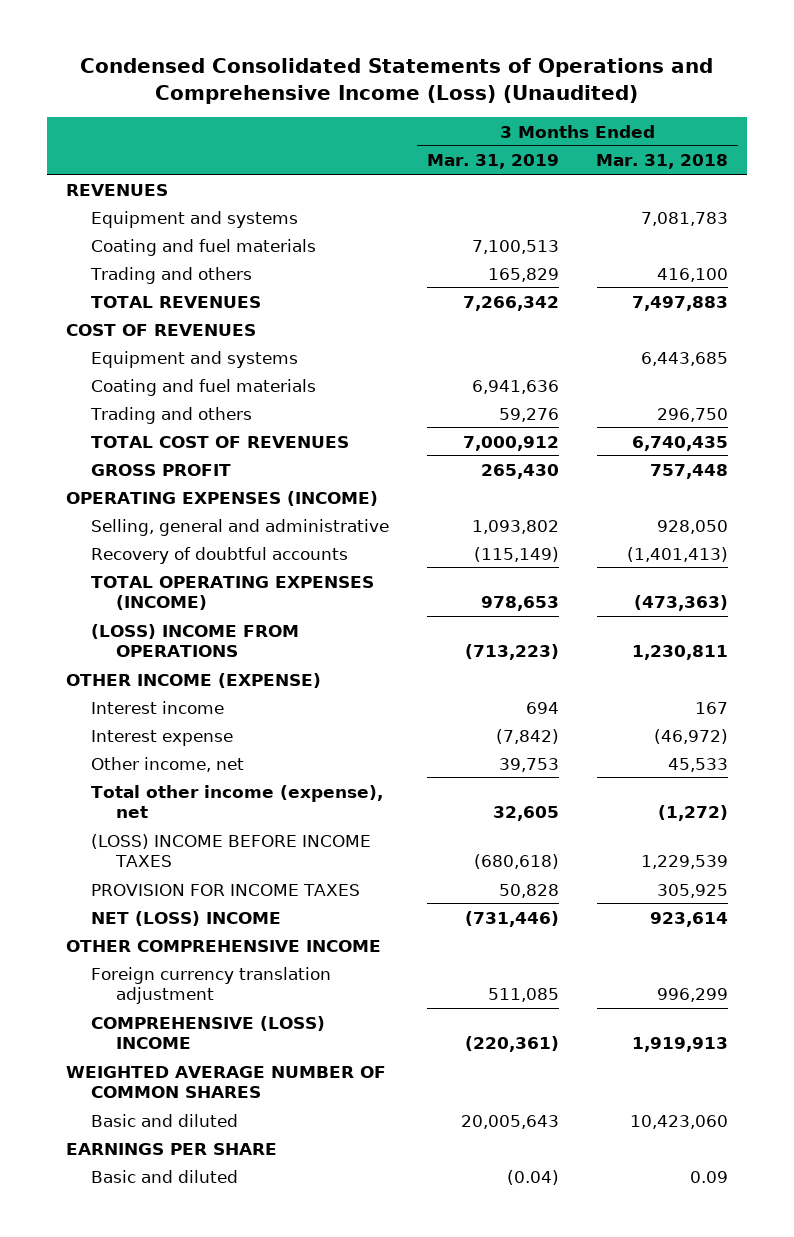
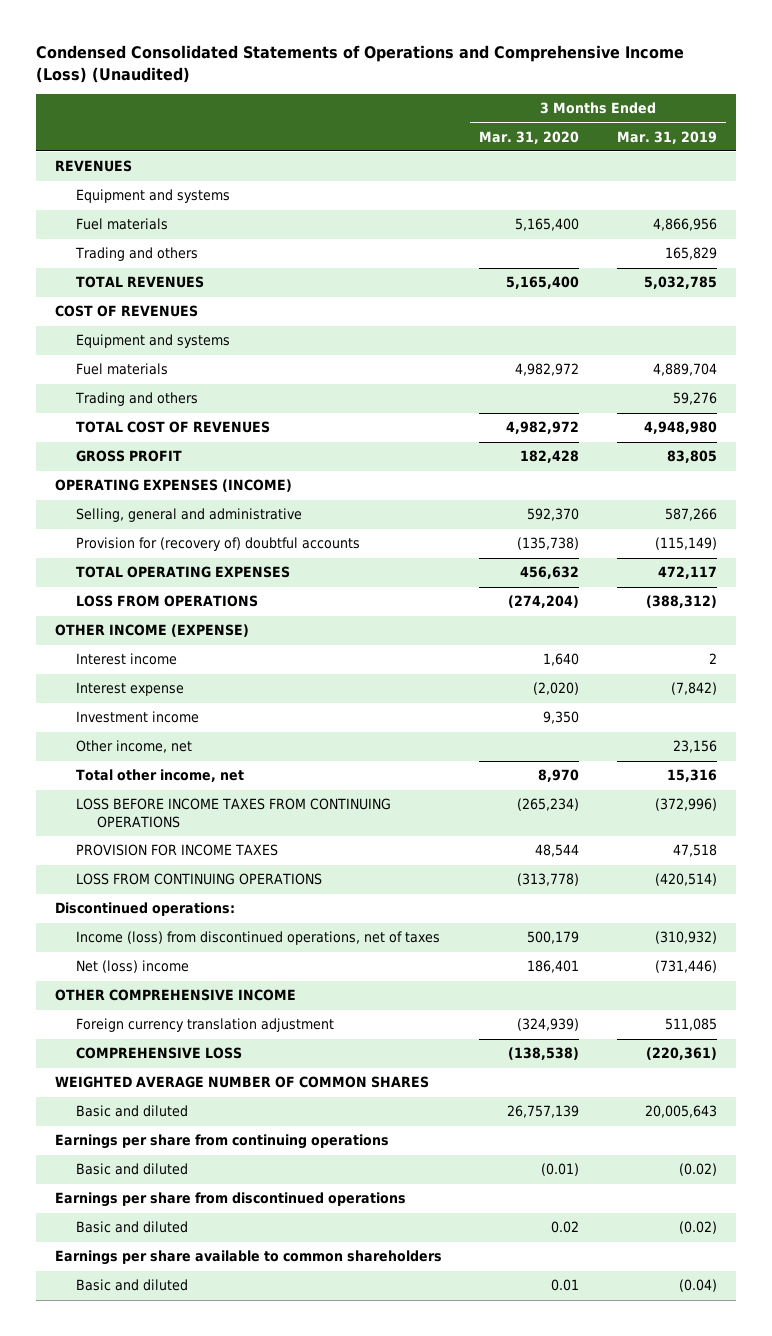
- | 3 Months Ended Mar. 31, 2019 | 3 Months Ended Mar. 31, 2018
+ | 3 Months Ended Mar. 31, 2020 | 3 Months Ended Mar. 31, 2019
- Coating and fuel materials | 7,100,513 |
+ Fuel materials | 5,165,400 | 4,866,956
- TOTAL REVENUES | 7,266,342 | 7,497,883
+ TOTAL REVENUES | 5,165,400 | 5,032,785
- Coating and fuel materials | 6,941,636 |
+ Fuel materials | 4,982,972 | 4,889,704
- TOTAL COST OF REVENUES | 7,000,912 | 6,740,435
- GROSS PROFIT | 265,430 | 757,448
+ TOTAL COST OF REVENUES | 4,982,972 | 4,948,980
+ GROSS PROFIT | 182,428 | 83,805
- Selling, general and administrative | 1,093,802 | 928,050
- Recovery of doubtful accounts | (115,149) | (1,401,413)
- TOTAL OPERATING EXPENSES (INCOME) | 978,653 | (473,363)
- (LOSS) INCOME FROM OPERATIONS | (713,223) | 1,230,811
+ Selling, general and administrative | 592,370 | 587,266
+ Provision for (recovery of) doubtful accounts | (135,738) | (115,149)
+ TOTAL OPERATING EXPENSES | 456,632 | 472,117
+ LOSS FROM OPERATIONS | (274,204) | (388,312)
- Interest income | 694 | 167
+ Interest income | 1,640 | 2
- Other income, net | 39,753 | 45,533
- Total other income (expense), net | 32,605 | (1,272)
- (LOSS) INCOME BEFORE INCOME TAXES | (680,618) | 1,229,539
- PROVISION FOR INCOME TAXES | 50,828 | 305,925
- NET (LOSS) INCOME | (731,446) | 923,614
+ Investment income | 9,350 |
+ Other income, net | | 23,156
+ Total other income, net | 8,970 | 15,316
+ LOSS BEFORE INCOME TAXES FROM CONTINUING OPERATIONS | (265,234) | (372,996)
+ PROVISION FOR INCOME TAXES | 48,544 | 47,518
+ LOSS FROM CONTINUING OPERATIONS | (313,778) | (420,514)
+ Discontinued operations:
+ Income (loss) from discontinued operations, net of taxes | 500,179 | (310,932)
+ Net (loss) income | 186,401 | (731,446)
- COMPREHENSIVE (LOSS) INCOME | (220,361) | 1,919,913
+ COMPREHENSIVE LOSS | (138,538) | (220,361)
- EARNINGS PER SHARE
+ Earnings per share from continuing operations
+ Basic and diluted | (0.01) | (0.02)
+ Earnings per share from discontinued operations
+ Basic and diluted | 0.02 | (0.02)
+ Earnings per share available to common shareholders

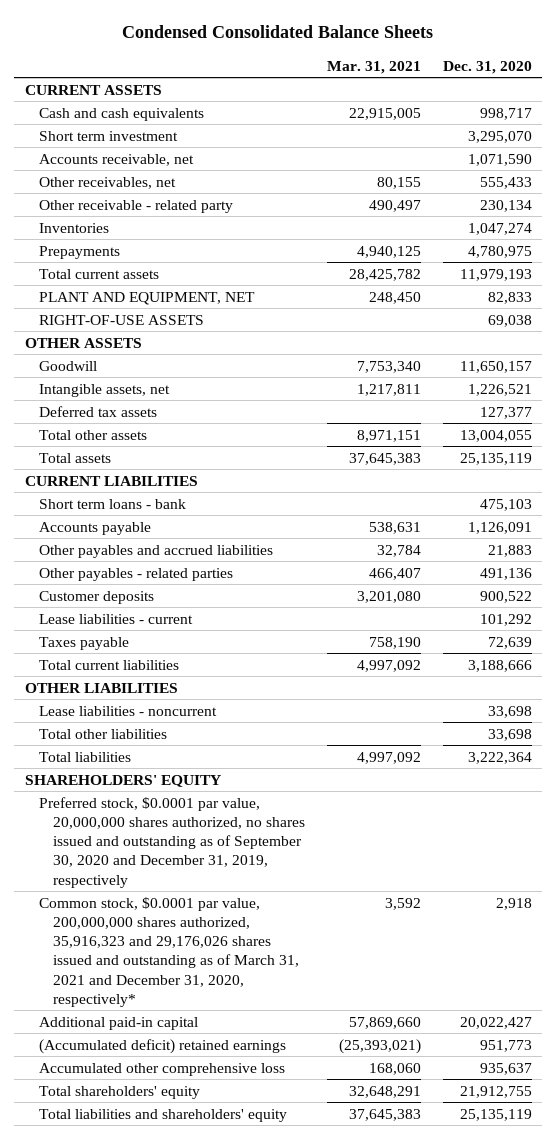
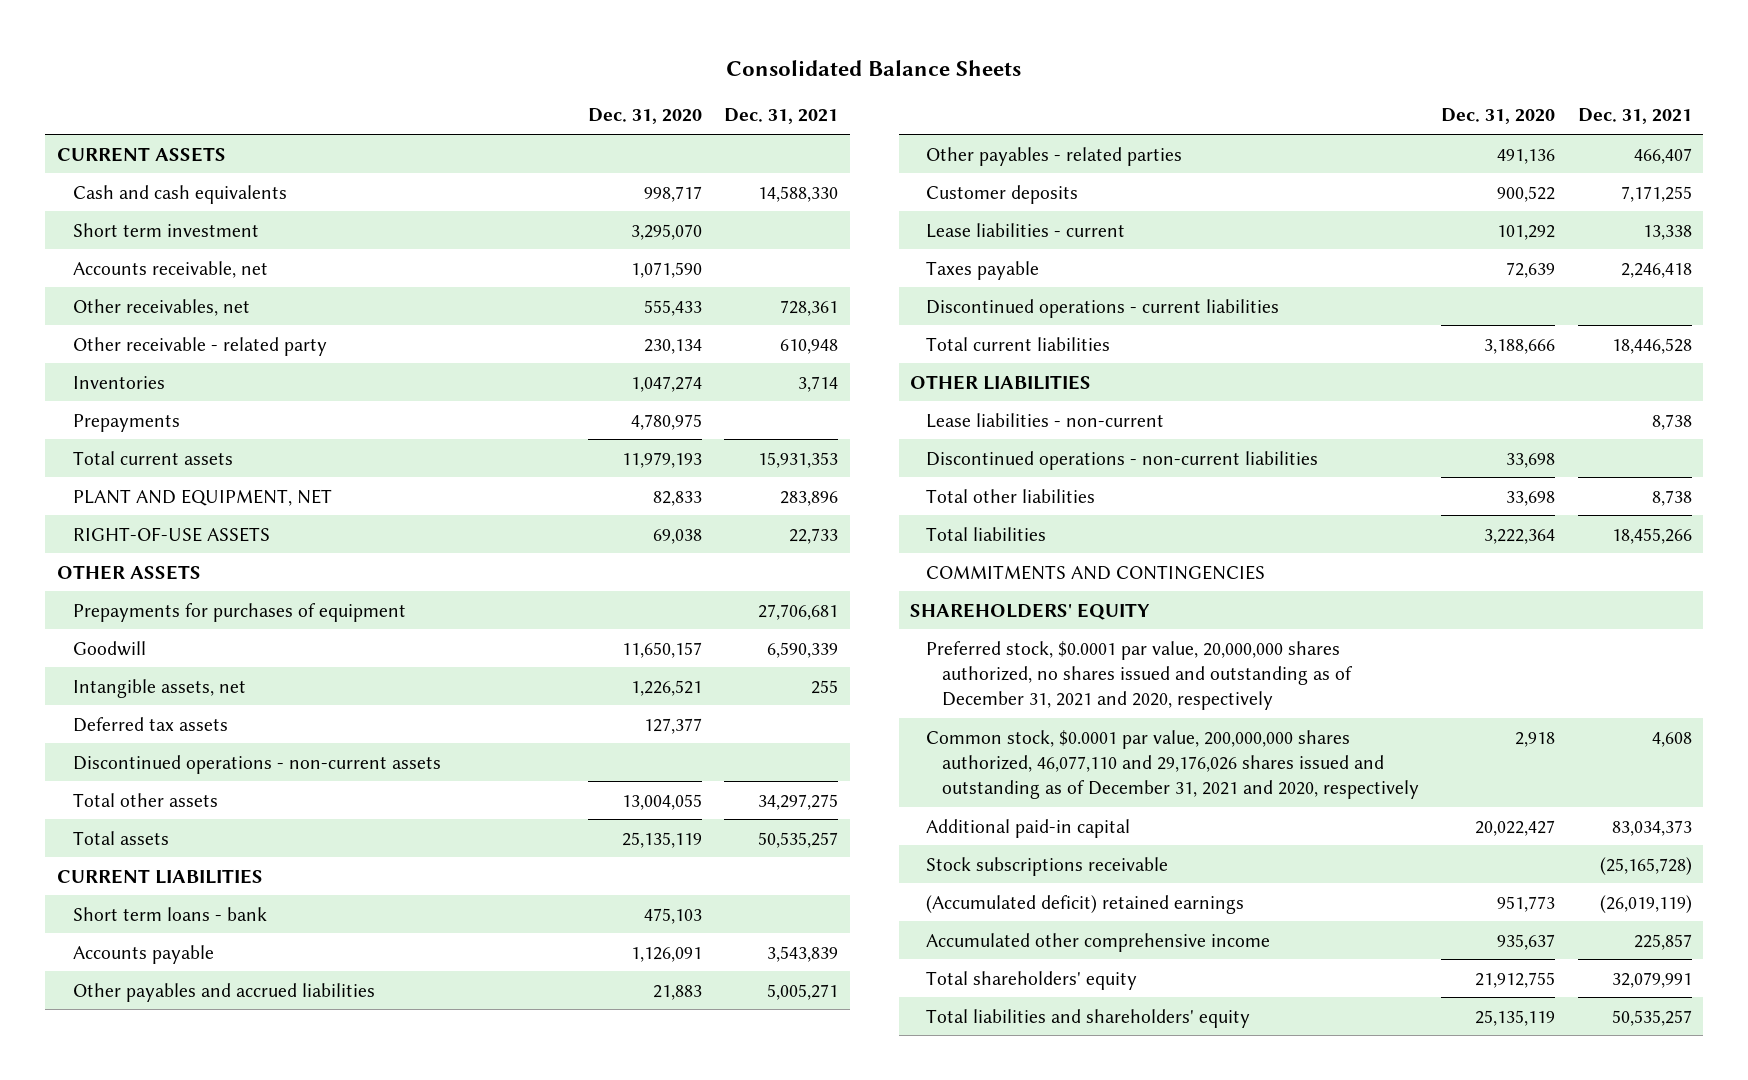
- Condensed Consolidated Balance Sheets
+ Consolidated Balance Sheets
- | Mar. 31, 2021 | Dec. 31, 2020
+ | Dec. 31, 2020 | Dec. 31, 2021
+ Prepayments for purchases of equipment | | 27,706,681
+ Discontinued operations - non-current assets
+ Discontinued operations - current liabilities
- Lease liabilities - noncurrent | | 33,698
+ Lease liabilities - non-current | | 8,738
+ Discontinued operations - non-current liabilities | 33,698 |
+ COMMITMENTS AND CONTINGENCIES
- Preferred stock, $0.0001 par value, 20,000,000 shares authorized, no shares issued and outstanding as of September 30, 2020 and December 31, 2019, respectively
- Common stock, $0.0001 par value, 200,000,000 shares authorized, 35,916,323 and 29,176,026 shares issued and outstanding as of March 31, 2021 and December 31, 2020, respectively* | 3,592 | 2,918
+ Preferred stock, $0.0001 par value, 20,000,000 shares authorized, no shares issued and outstanding as of December 31, 2021 and 2020, respectively
+ Common stock, $0.0001 par value, 200,000,000 shares authorized, 46,077,110 and 29,176,026 shares issued and outstanding as of December 31, 2021 and 2020, respectively | 2,918 | 4,608
+ Stock subscriptions receivable | | (25,165,728)
- Accumulated other comprehensive loss | 168,060 | 935,637
+ Accumulated other comprehensive income | 935,637 | 225,857

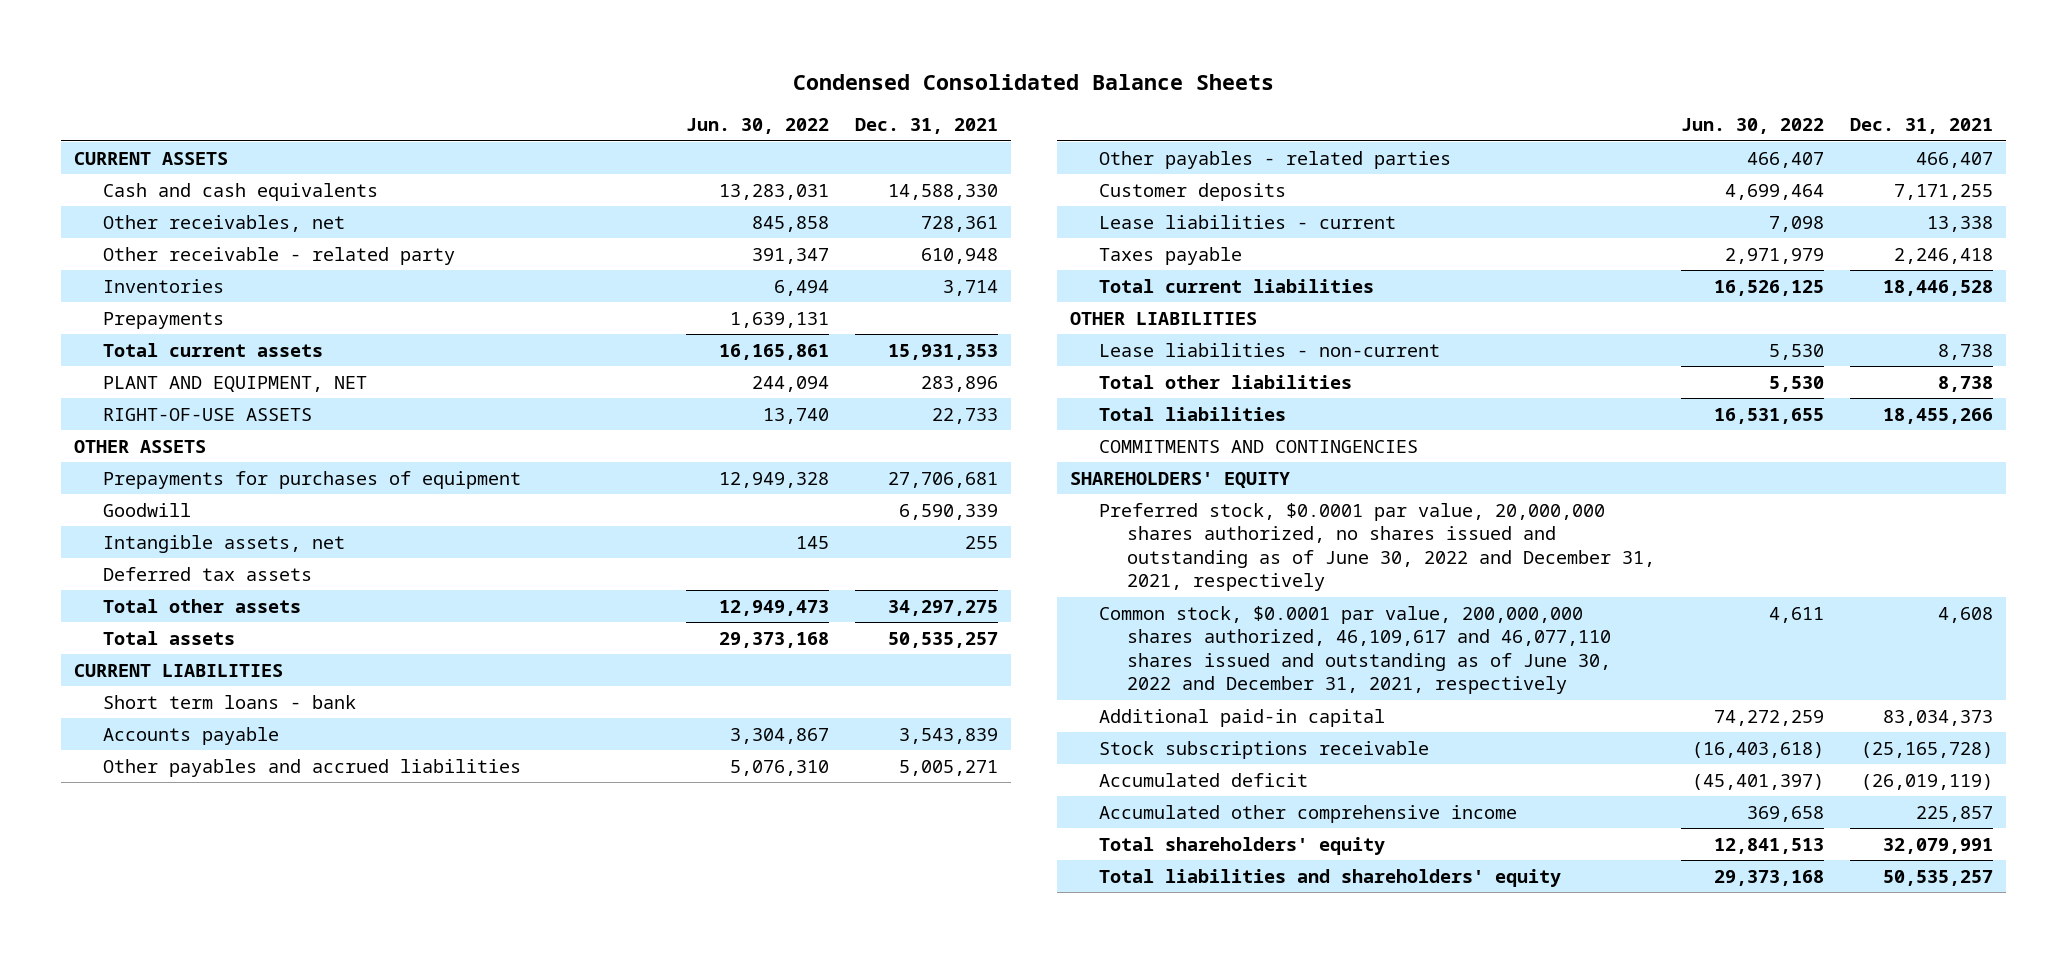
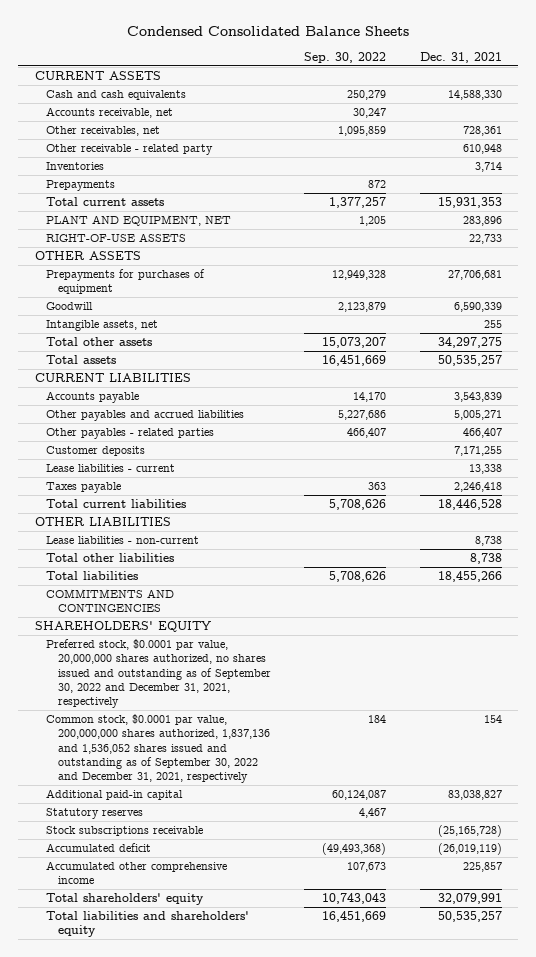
- | Jun. 30, 2022 | Dec. 31, 2021
+ | Sep. 30, 2022 | Dec. 31, 2021
+ Accounts receivable, net | 30,247 |
- Deferred tax assets
- Short term loans - bank
- Preferred stock, $0.0001 par value, 20,000,000 shares authorized, no shares issued and outstanding as of June 30, 2022 and December 31, 2021, respectively
- Common stock, $0.0001 par value, 200,000,000 shares authorized, 46,109,617 and 46,077,110 shares issued and outstanding as of June 30, 2022 and December 31, 2021, respectively | 4,611 | 4,608
- Additional paid-in capital | 74,272,259 | 83,034,373
+ Preferred stock, $0.0001 par value, 20,000,000 shares authorized, no shares issued and outstanding as of September 30, 2022 and December 31, 2021, respectively
+ Common stock, $0.0001 par value, 200,000,000 shares authorized, 1,837,136 and 1,536,052 shares issued and outstanding as of September 30, 2022 and December 31, 2021, respectively | 184 | 154
+ Additional paid-in capital | 60,124,087 | 83,038,827
+ Statutory reserves | 4,467 |

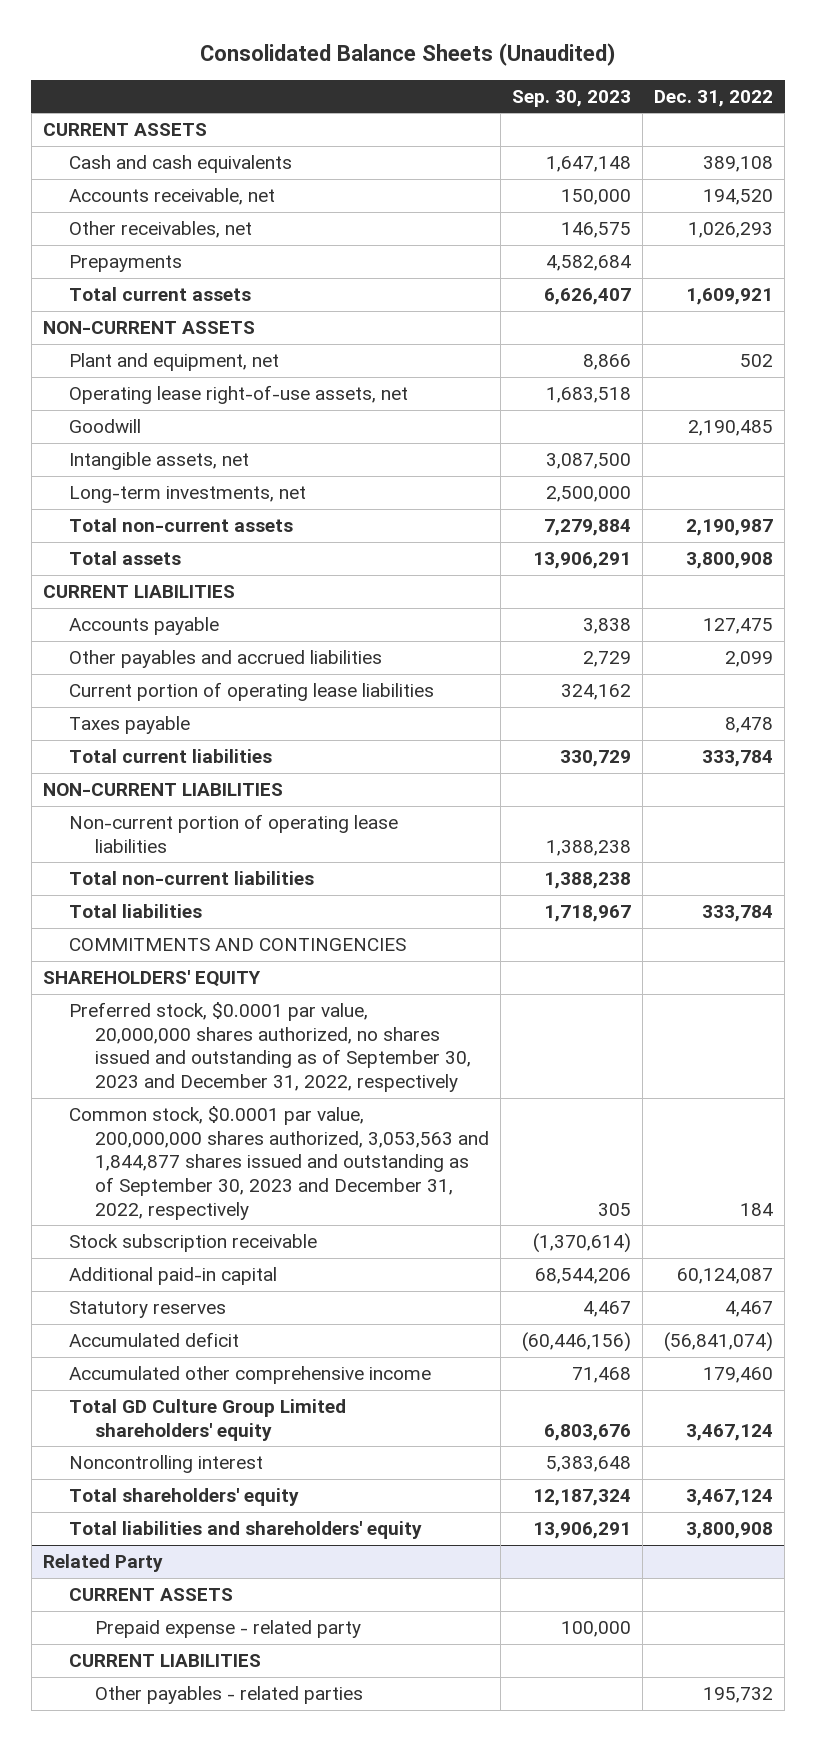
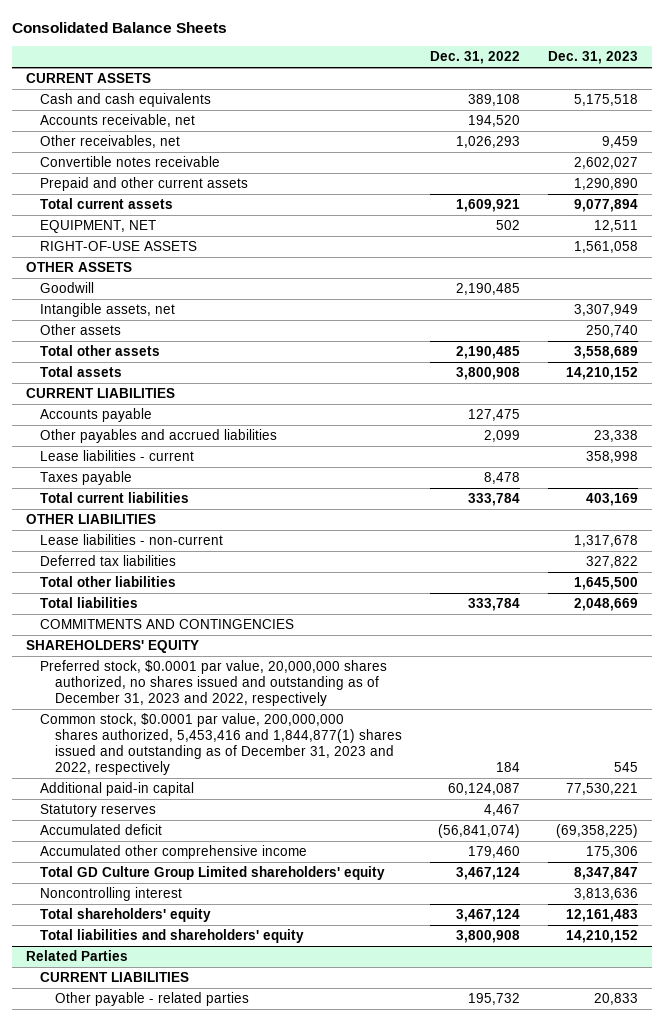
- Consolidated Balance Sheets (Unaudited)
+ Consolidated Balance Sheets
- | Sep. 30, 2023 | Dec. 31, 2022
+ | Dec. 31, 2022 | Dec. 31, 2023
- Prepayments | 4,582,684 |
+ Convertible notes receivable | | 2,602,027
+ Prepaid and other current assets | | 1,290,890
- NON-CURRENT ASSETS
- Plant and equipment, net | 8,866 | 502
- Operating lease right-of-use assets, net | 1,683,518 |
+ EQUIPMENT, NET | 502 | 12,511
+ RIGHT-OF-USE ASSETS | | 1,561,058
+ OTHER ASSETS
- Long-term investments, net | 2,500,000 |
- Total non-current assets | 7,279,884 | 2,190,987
+ Other assets | | 250,740
+ Total other assets | 2,190,485 | 3,558,689
- Current portion of operating lease liabilities | 324,162 |
+ Lease liabilities - current | | 358,998
- NON-CURRENT LIABILITIES
- Non-current portion of operating lease liabilities | 1,388,238 |
- Total non-current liabilities | 1,388,238 |
+ OTHER LIABILITIES
+ Lease liabilities - non-current | | 1,317,678
+ Deferred tax liabilities | | 327,822
+ Total other liabilities | | 1,645,500
- Preferred stock, $0.0001 par value, 20,000,000 shares authorized, no shares issued and outstanding as of September 30, 2023 and December 31, 2022, respectively
- Common stock, $0.0001 par value, 200,000,000 shares authorized, 3,053,563 and 1,844,877 shares issued and outstanding as of September 30, 2023 and December 31, 2022, respectively | 305 | 184
- Stock subscription receivable | (1,370,614) |
+ Preferred stock, $0.0001 par value, 20,000,000 shares authorized, no shares issued and outstanding as of December 31, 2023 and 2022, respectively
+ Common stock, $0.0001 par value, 200,000,000 shares authorized, 5,453,416 and 1,844,877(1) shares issued and outstanding as of December 31, 2023 and 2022, respectively | 184 | 545
- Related Party
- CURRENT ASSETS
- Prepaid expense - related party | 100,000 |
+ Related Parties
- Other payables - related parties | | 195,732
+ Other payable - related parties | 195,732 | 20,833

